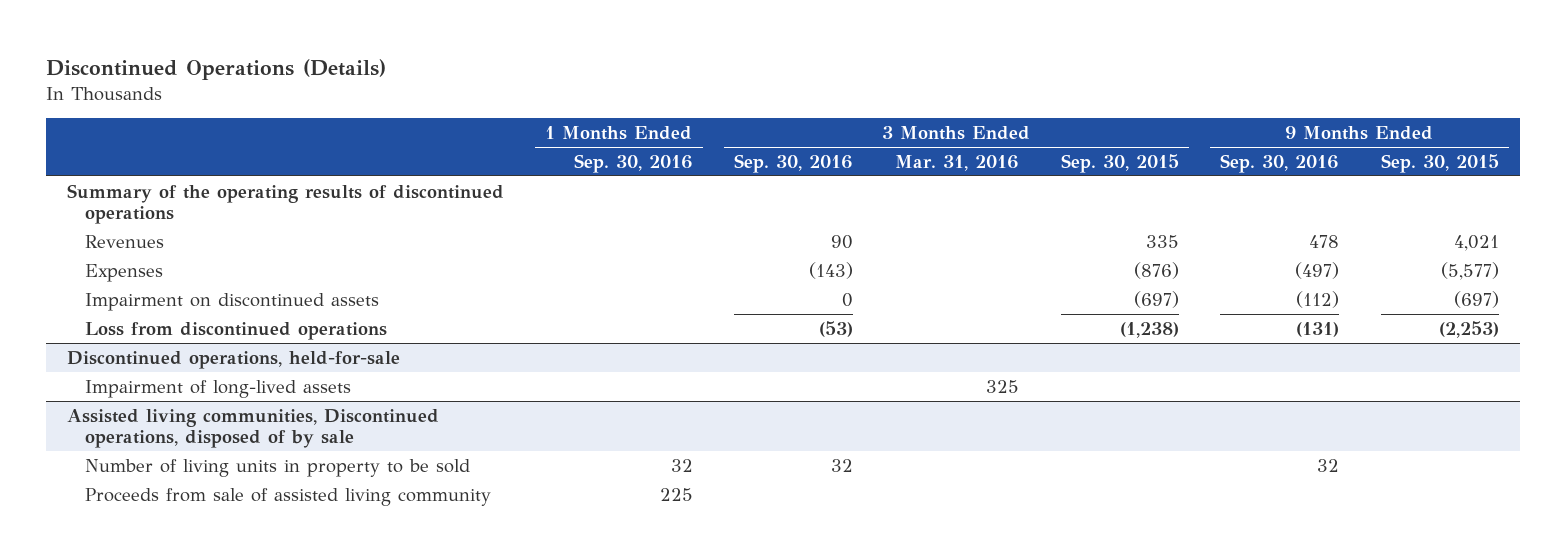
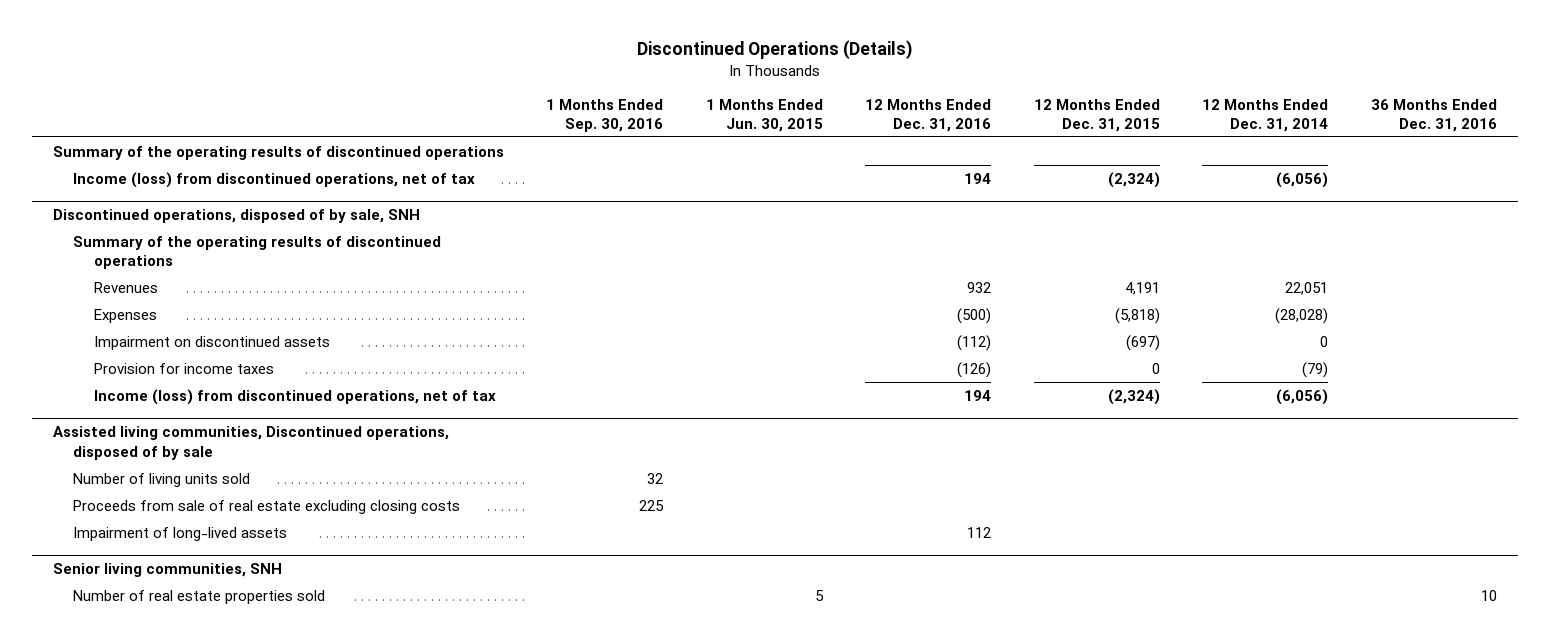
- | 1 Months Ended Sep. 30, 2016 | 3 Months Ended Sep. 30, 2016 | 3 Months Ended Mar. 31, 2016 | 3 Months Ended Sep. 30, 2015 | 9 Months Ended Sep. 30, 2016 | 9 Months Ended Sep. 30, 2015
+ | 1 Months Ended Sep. 30, 2016 | 1 Months Ended Jun. 30, 2015 | 12 Months Ended Dec. 31, 2016 | 12 Months Ended Dec. 31, 2015 | 12 Months Ended Dec. 31, 2014 | 36 Months Ended Dec. 31, 2016
- Revenues | | 90 | | 335 | 478 | 4,021
- Expenses | | (143) | | (876) | (497) | (5,577)
- Impairment on discontinued assets | | 0 | | (697) | (112) | (697)
- Loss from discontinued operations | | (53) | | (1,238) | (131) | (2,253)
- Discontinued operations, held-for-sale
- Impairment of long-lived assets | | | 325 | | |
+ Income (loss) from discontinued operations, net of tax | | | 194 | (2,324) | (6,056) |
+ Discontinued operations, disposed of by sale, SNH
+ Summary of the operating results of discontinued operations
+ Revenues | | | 932 | 4,191 | 22,051 |
+ Expenses | | | (500) | (5,818) | (28,028) |
+ Impairment on discontinued assets | | | (112) | (697) | 0 |
+ Provision for income taxes | | | (126) | 0 | (79) |
+ Income (loss) from discontinued operations, net of tax | | | 194 | (2,324) | (6,056) |
@ Assisted living communities, Discontinued operations, disposed of by sale
- Number of living units in property to be sold | 32 | 32 | | | 32 |
- Proceeds from sale of assisted living community | 225 | | | | |
+ Number of living units sold | 32 | | | | |
+ Proceeds from sale of real estate excluding closing costs | 225 | | | | |
+ Impairment of long-lived assets | | | 112 | | |
+ Senior living communities, SNH
+ Number of real estate properties sold | | 5 | | | | 10

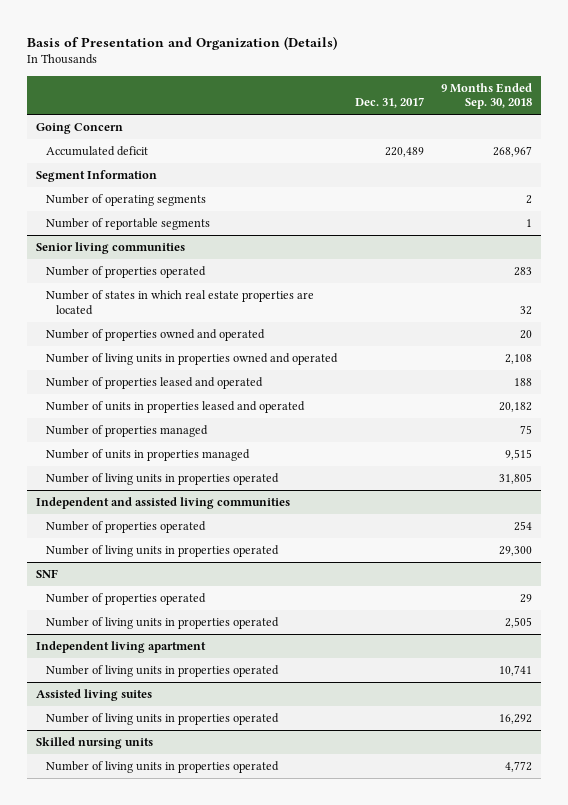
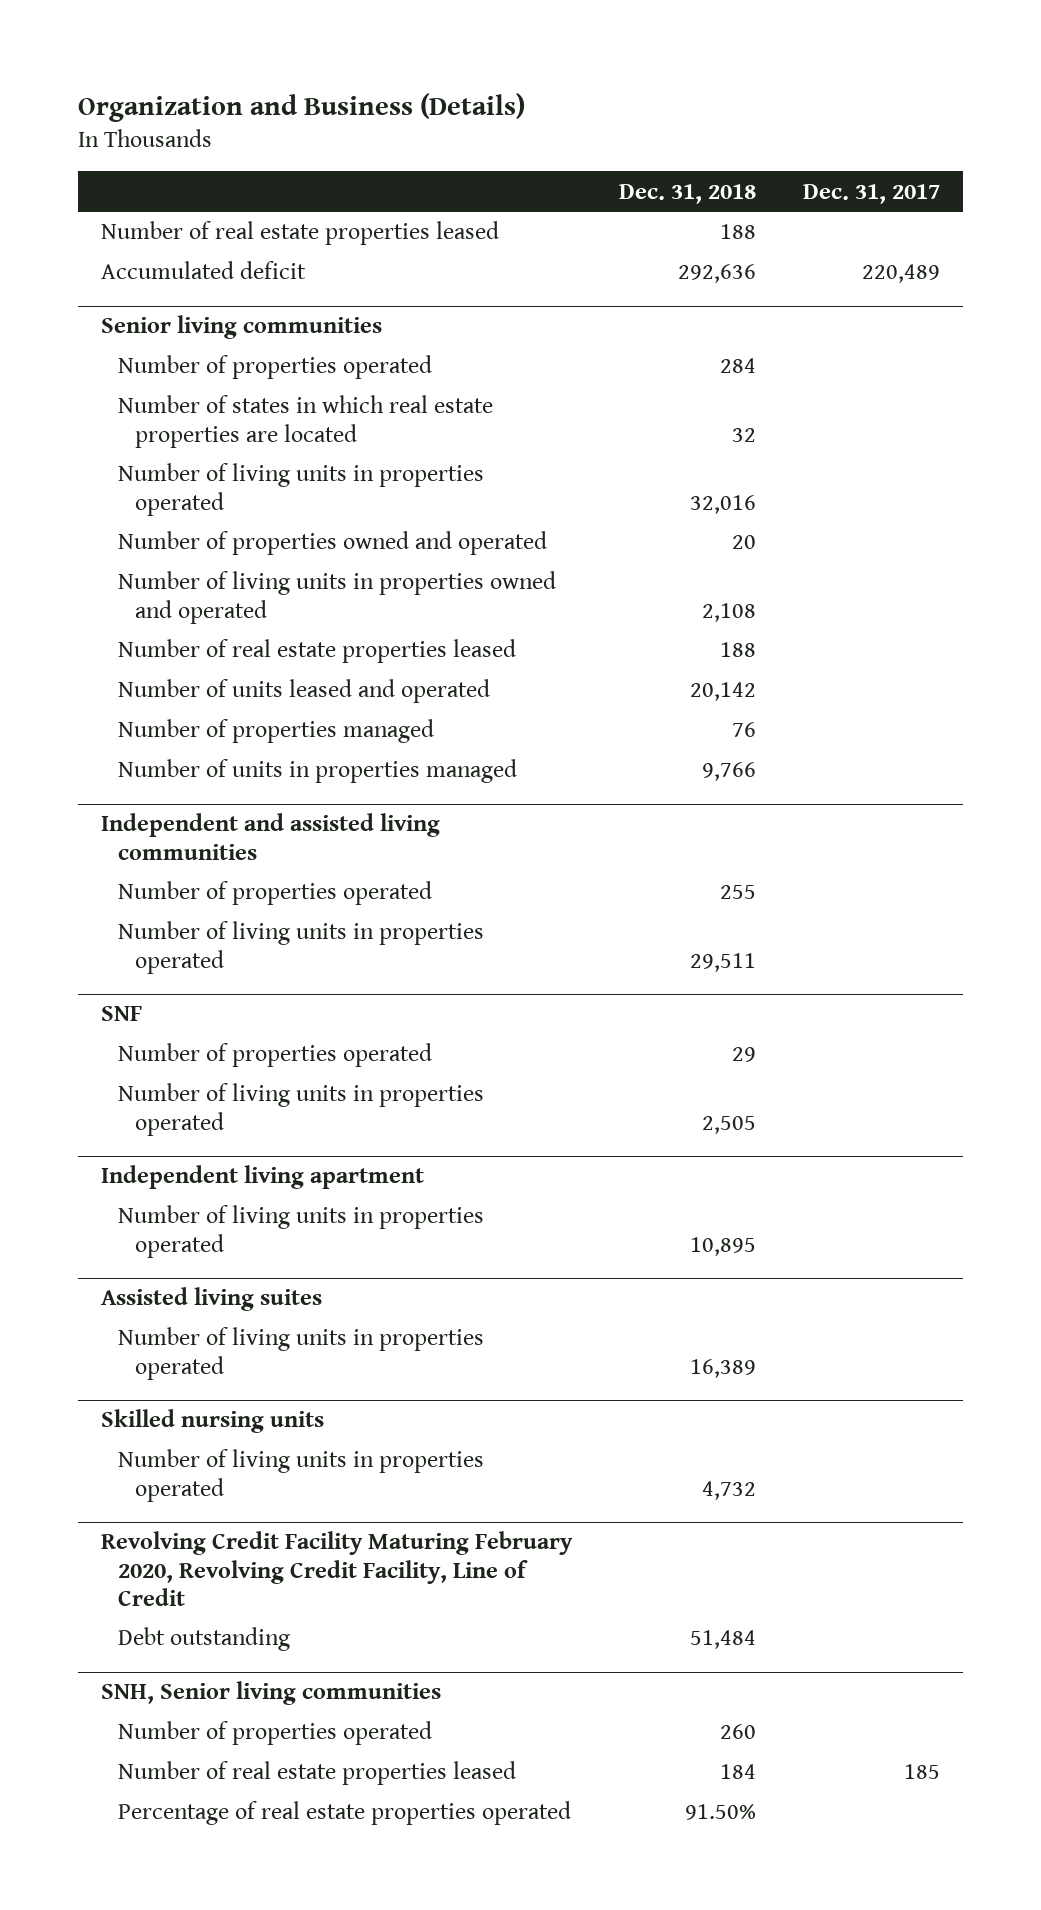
- Basis of Presentation and Organization (Details)
+ Organization and Business (Details)
- | Dec. 31, 2017 | 9 Months Ended Sep. 30, 2018
+ | Dec. 31, 2018 | Dec. 31, 2017
- Going Concern
+ Number of real estate properties leased | 188 |
- Segment Information
- Number of operating segments | | 2
- Number of reportable segments | | 1
@ Senior living communities
moved up: Number of living units in properties operated | 32,016 |
- Number of properties leased and operated | | 188
- Number of units in properties leased and operated | | 20,182
+ Number of real estate properties leased | 188 |
+ Number of units leased and operated | 20,142 |
+ Revolving Credit Facility Maturing February 2020, Revolving Credit Facility, Line of Credit
+ Debt outstanding | 51,484 |
+ SNH, Senior living communities
+ Number of properties operated | 260 |
+ Number of real estate properties leased | 184 | 185
+ Percentage of real estate properties operated | 91.50% |

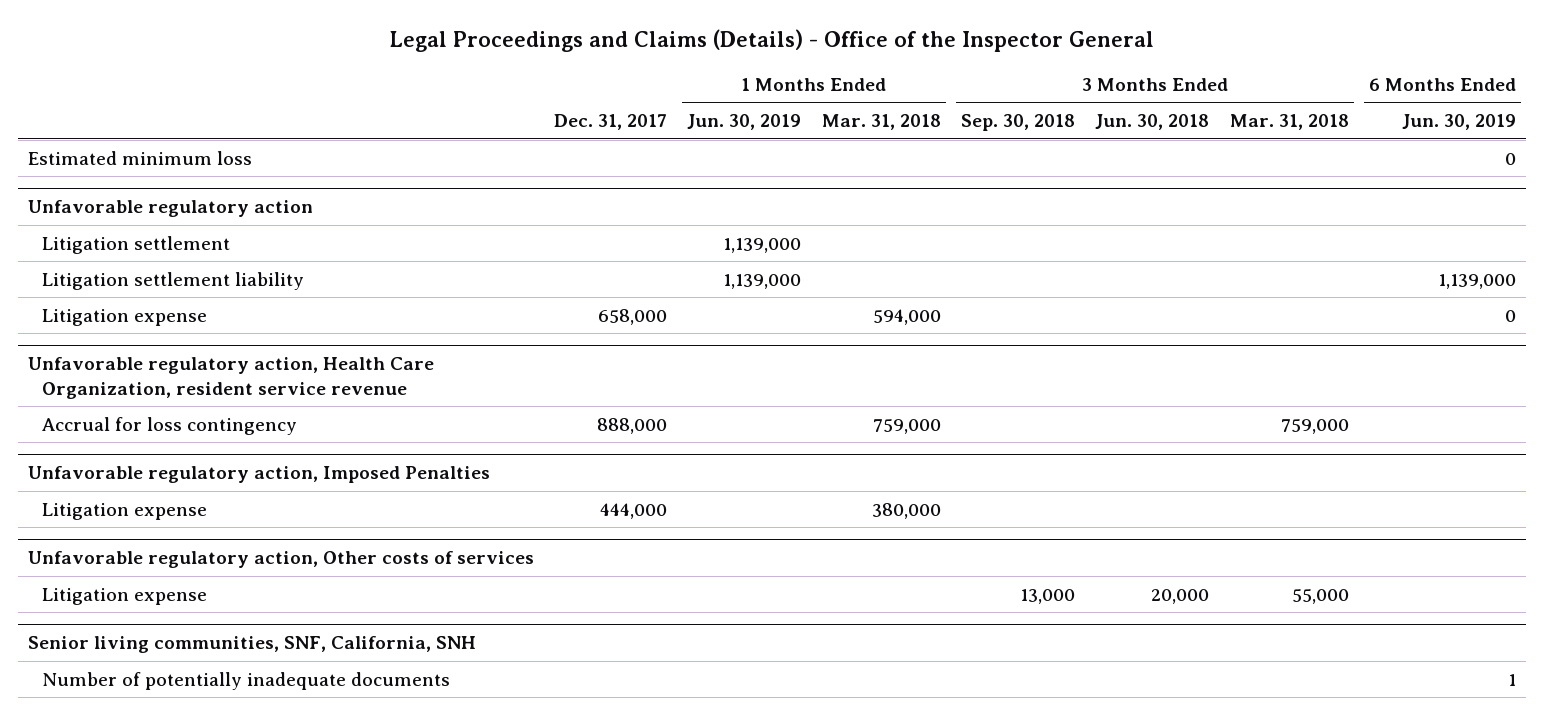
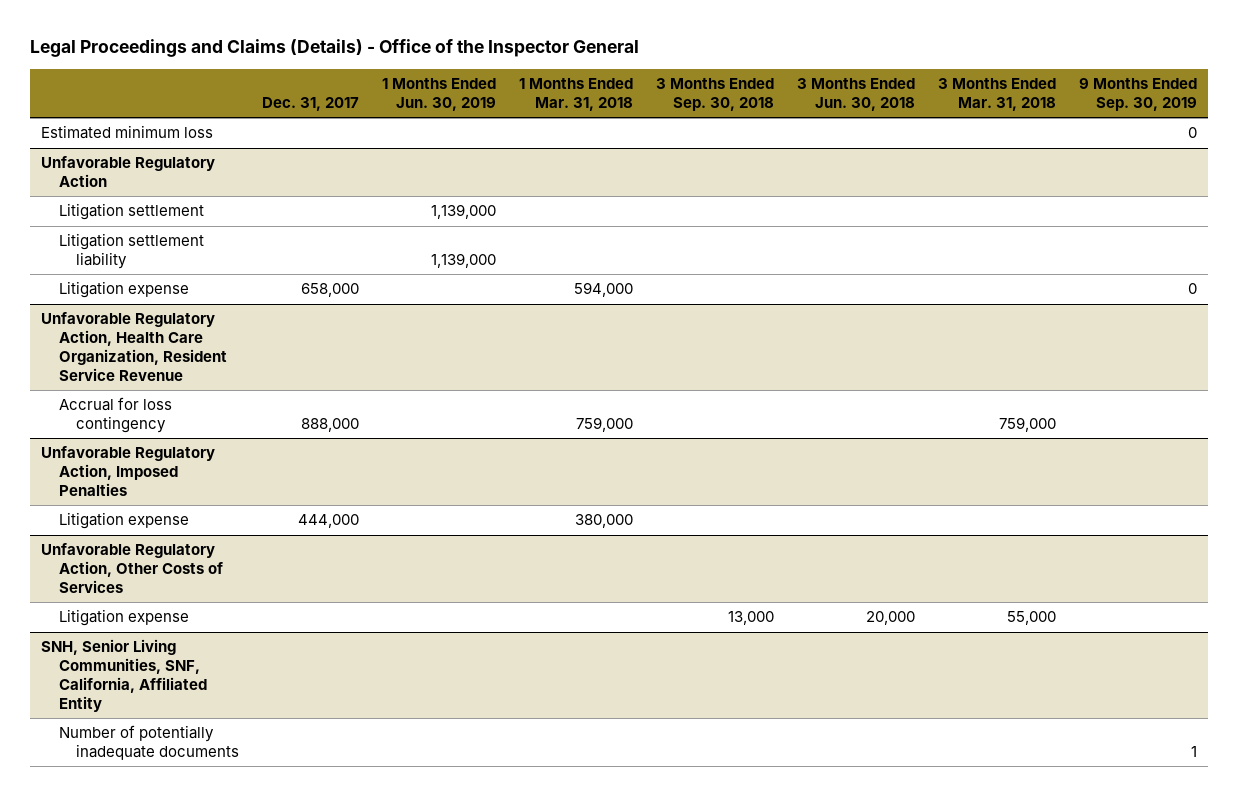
- | Dec. 31, 2017 | 1 Months Ended Jun. 30, 2019 | 1 Months Ended Mar. 31, 2018 | 3 Months Ended Sep. 30, 2018 | 3 Months Ended Jun. 30, 2018 | 3 Months Ended Mar. 31, 2018 | 6 Months Ended Jun. 30, 2019
+ | Dec. 31, 2017 | 1 Months Ended Jun. 30, 2019 | 1 Months Ended Mar. 31, 2018 | 3 Months Ended Sep. 30, 2018 | 3 Months Ended Jun. 30, 2018 | 3 Months Ended Mar. 31, 2018 | 9 Months Ended Sep. 30, 2019
- Unfavorable regulatory action
+ Unfavorable Regulatory Action
- Unfavorable regulatory action, Health Care Organization, resident service revenue
+ Unfavorable Regulatory Action, Health Care Organization, Resident Service Revenue
- Unfavorable regulatory action, Imposed Penalties
+ Unfavorable Regulatory Action, Imposed Penalties
- Unfavorable regulatory action, Other costs of services
+ Unfavorable Regulatory Action, Other Costs of Services
- Senior living communities, SNF, California, SNH
+ SNH, Senior Living Communities, SNF, California, Affiliated Entity

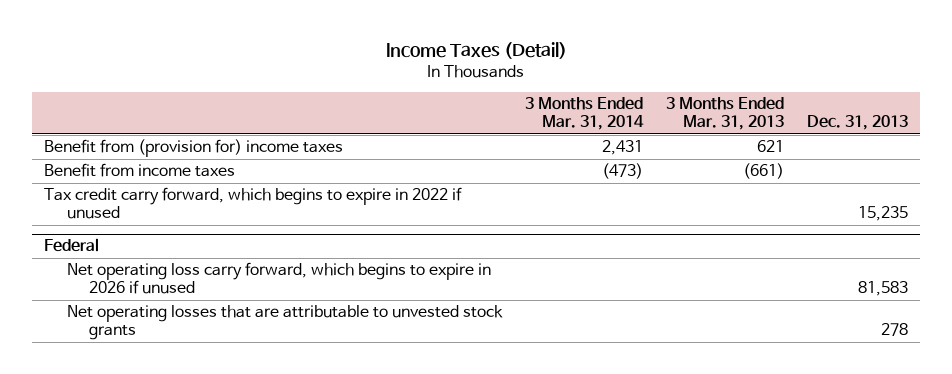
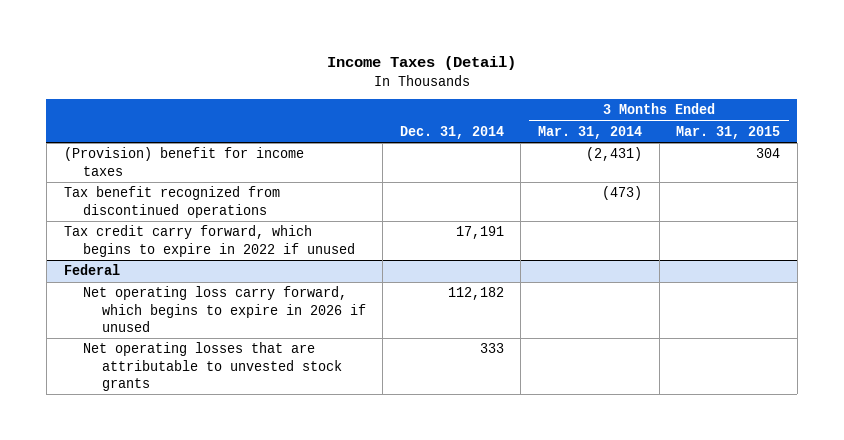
- | 3 Months Ended Mar. 31, 2014 | 3 Months Ended Mar. 31, 2013 | Dec. 31, 2013
+ | Dec. 31, 2014 | 3 Months Ended Mar. 31, 2014 | 3 Months Ended Mar. 31, 2015
- Benefit from (provision for) income taxes | 2,431 | 621 |
- Benefit from income taxes | (473) | (661) |
+ (Provision) benefit for income taxes | | (2,431) | 304
+ Tax benefit recognized from discontinued operations | | (473) |

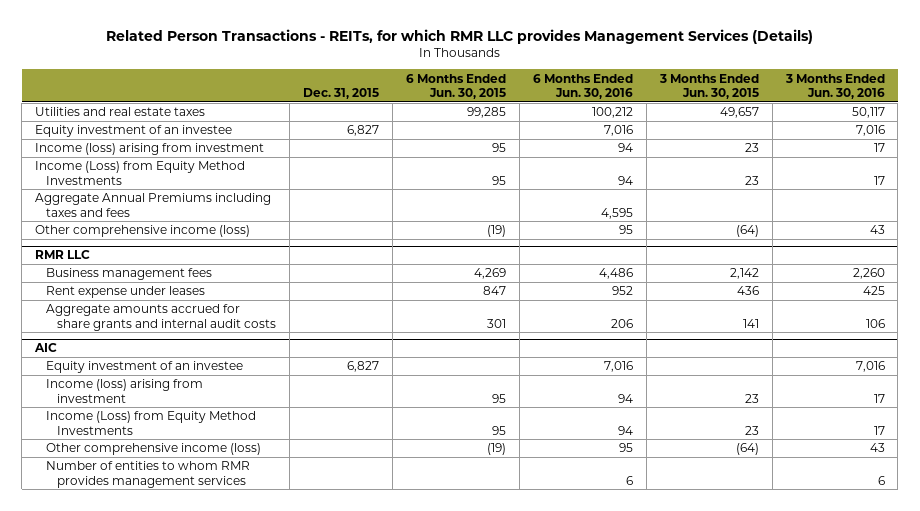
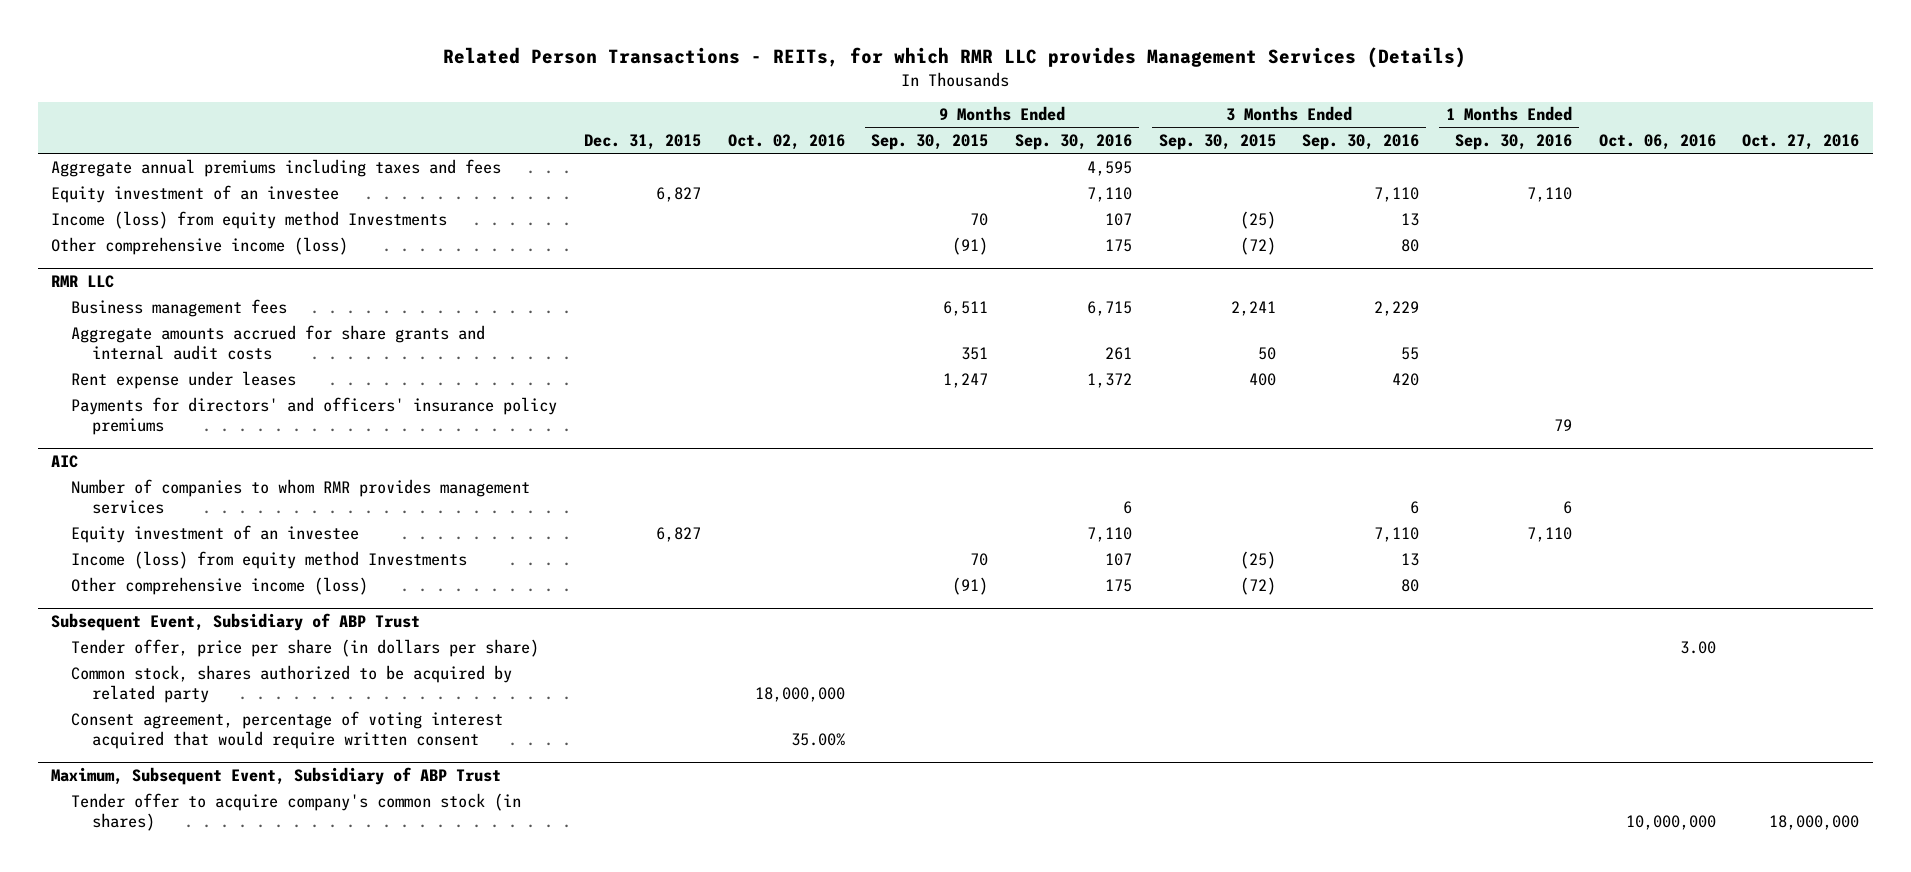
- | Dec. 31, 2015 | 6 Months Ended Jun. 30, 2015 | 6 Months Ended Jun. 30, 2016 | 3 Months Ended Jun. 30, 2015 | 3 Months Ended Jun. 30, 2016
+ | Dec. 31, 2015 | Oct. 02, 2016 | 9 Months Ended Sep. 30, 2015 | 9 Months Ended Sep. 30, 2016 | 3 Months Ended Sep. 30, 2015 | 3 Months Ended Sep. 30, 2016 | 1 Months Ended Sep. 30, 2016 | Oct. 06, 2016 | Oct. 27, 2016
- Utilities and real estate taxes | | 99,285 | 100,212 | 49,657 | 50,117
+ Aggregate annual premiums including taxes and fees | | | | 4,595 | | | | |
- Income (loss) arising from investment | | 95 | 94 | 23 | 17
- Income (Loss) from Equity Method Investments | | 95 | 94 | 23 | 17
- Aggregate Annual Premiums including taxes and fees | | | 4,595 | |
+ Income (loss) from equity method Investments | | | 70 | 107 | (25) | 13 | | |
@ RMR LLC
moved down: Rent expense under leases | | | 1,247 | 1,372 | 400 | 420 | | |
+ Payments for directors' and officers' insurance policy premiums | | | | | | | 79 | |
@ AIC
+ Number of companies to whom RMR provides management services | | | | 6 | | 6 | 6 | |
- Income (loss) arising from investment | | 95 | 94 | 23 | 17
- Income (Loss) from Equity Method Investments | | 95 | 94 | 23 | 17
+ Income (loss) from equity method Investments | | | 70 | 107 | (25) | 13 | | |
- Number of entities to whom RMR provides management services | | | 6 | | 6
+ Subsequent Event, Subsidiary of ABP Trust
+ Tender offer, price per share (in dollars per share) | | | | | | | | 3.00 |
+ Common stock, shares authorized to be acquired by related party | | 18,000,000 | | | | | | |
+ Consent agreement, percentage of voting interest acquired that would require written consent | | 35.00% | | | | | | |
+ Maximum, Subsequent Event, Subsidiary of ABP Trust
+ Tender offer to acquire company's common stock (in shares) | | | | | | | | 10,000,000 | 18,000,000

